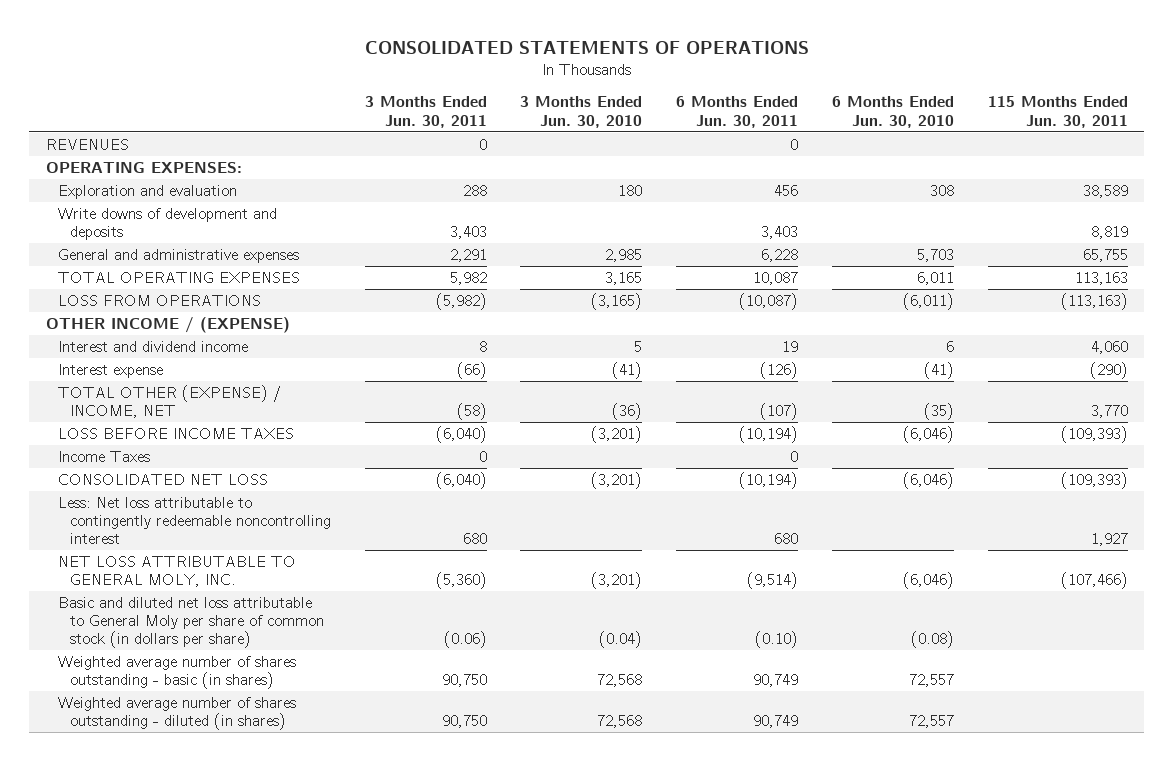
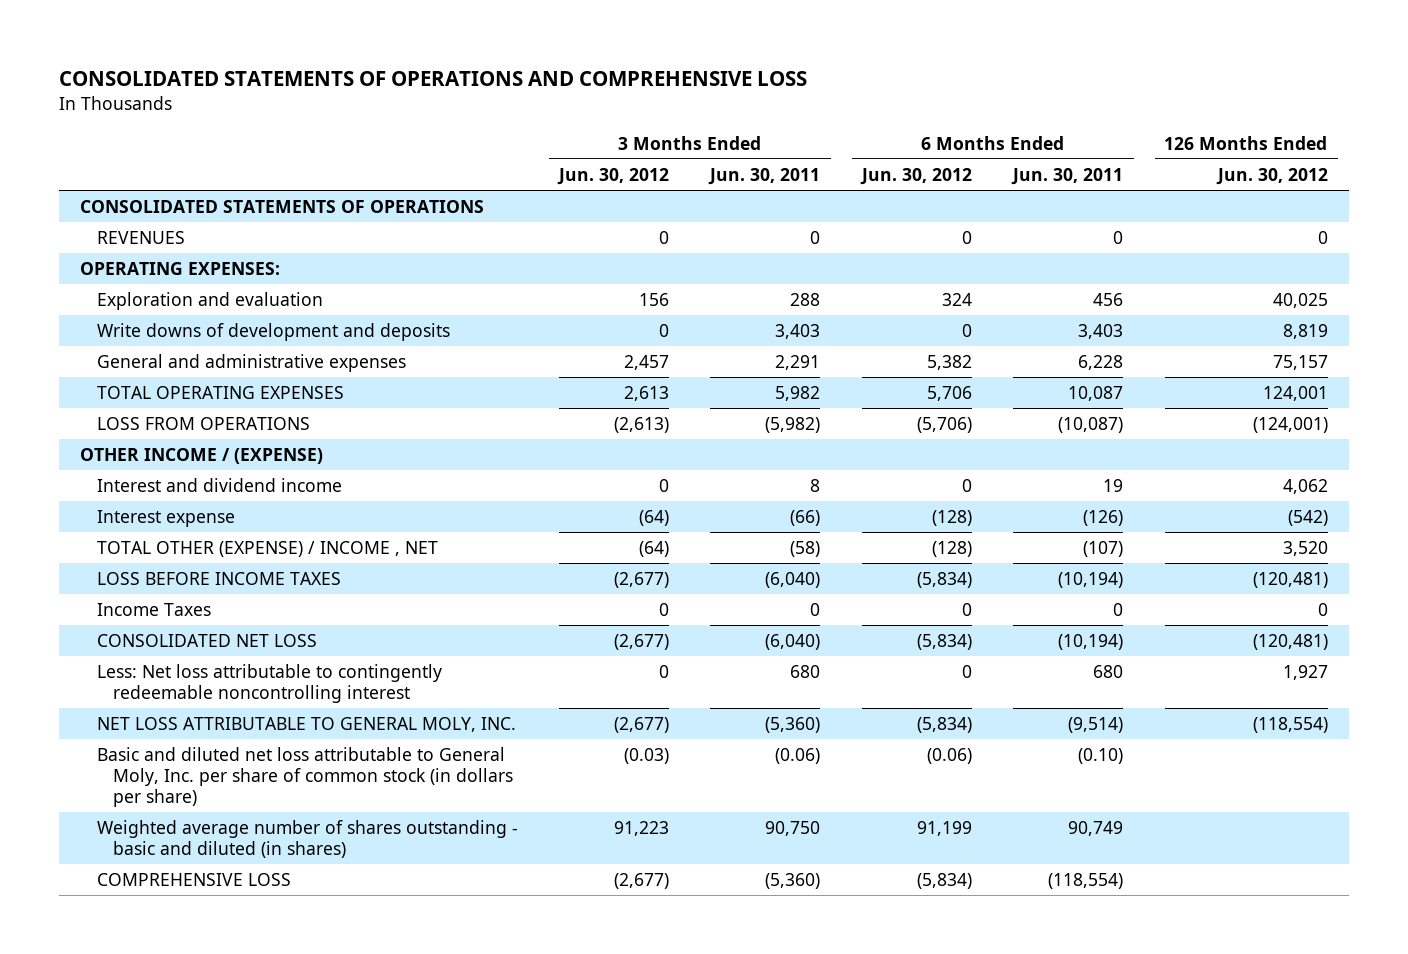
- CONSOLIDATED STATEMENTS OF OPERATIONS
+ CONSOLIDATED STATEMENTS OF OPERATIONS AND COMPREHENSIVE LOSS
- | 3 Months Ended Jun. 30, 2011 | 3 Months Ended Jun. 30, 2010 | 6 Months Ended Jun. 30, 2011 | 6 Months Ended Jun. 30, 2010 | 115 Months Ended Jun. 30, 2011
+ | 3 Months Ended Jun. 30, 2012 | 3 Months Ended Jun. 30, 2011 | 6 Months Ended Jun. 30, 2012 | 6 Months Ended Jun. 30, 2011 | 126 Months Ended Jun. 30, 2012
+ CONSOLIDATED STATEMENTS OF OPERATIONS
- TOTAL OTHER (EXPENSE) / INCOME, NET | (58) | (36) | (107) | (35) | 3,770
+ TOTAL OTHER (EXPENSE) / INCOME , NET | (64) | (58) | (128) | (107) | 3,520
- Basic and diluted net loss attributable to General Moly per share of common stock (in dollars per share) | (0.06) | (0.04) | (0.10) | (0.08) |
- Weighted average number of shares outstanding - basic (in shares) | 90,750 | 72,568 | 90,749 | 72,557 |
- Weighted average number of shares outstanding - diluted (in shares) | 90,750 | 72,568 | 90,749 | 72,557 |
+ Basic and diluted net loss attributable to General Moly, Inc. per share of common stock (in dollars per share) | (0.03) | (0.06) | (0.06) | (0.10) |
+ Weighted average number of shares outstanding - basic and diluted (in shares) | 91,223 | 90,750 | 91,199 | 90,749 |
+ COMPREHENSIVE LOSS | (2,677) | (5,360) | (5,834) | (118,554) |

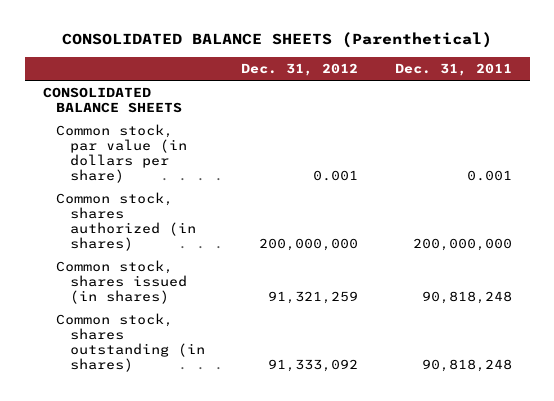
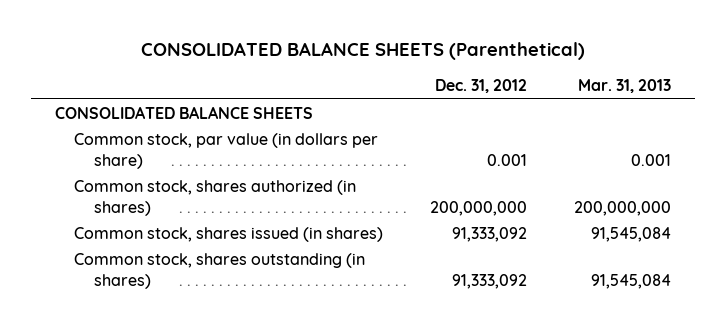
- | Dec. 31, 2012 | Dec. 31, 2011
+ | Dec. 31, 2012 | Mar. 31, 2013
- Common stock, shares issued (in shares) | 91,321,259 | 90,818,248
+ Common stock, shares issued (in shares) | 91,333,092 | 91,545,084

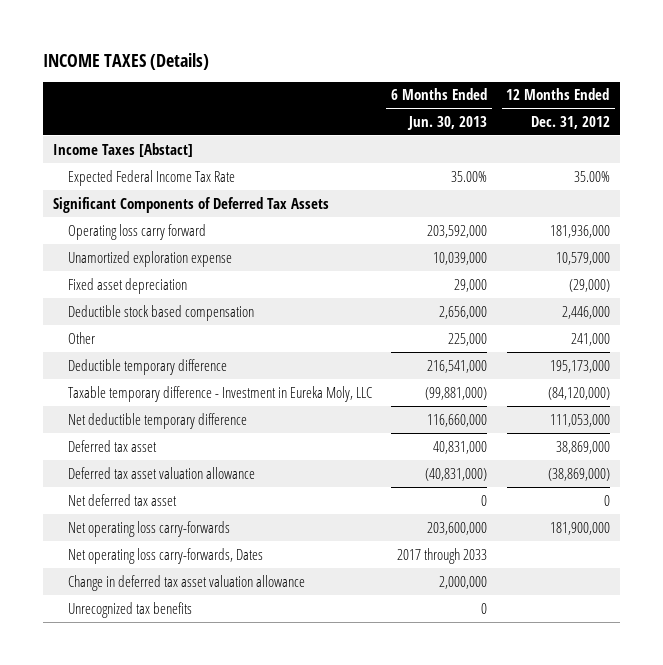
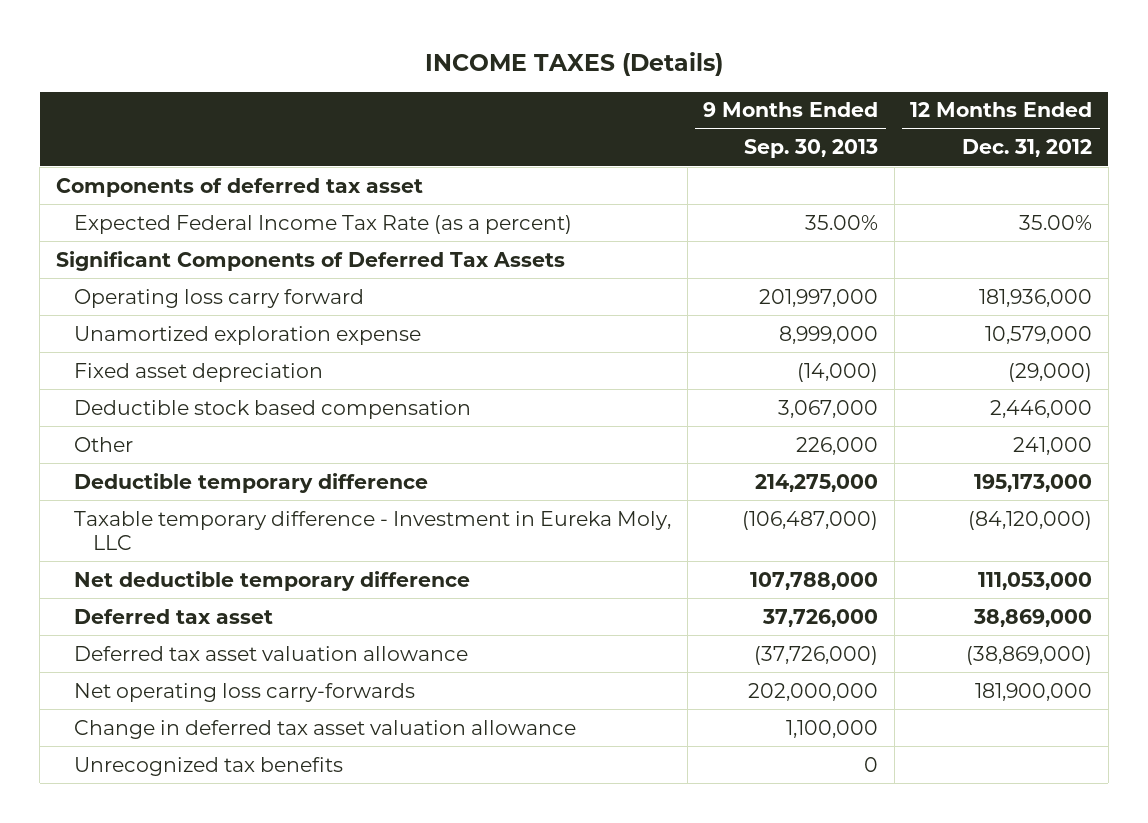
- | 6 Months Ended Jun. 30, 2013 | 12 Months Ended Dec. 31, 2012
+ | 9 Months Ended Sep. 30, 2013 | 12 Months Ended Dec. 31, 2012
- Income Taxes [Abstact]
- Expected Federal Income Tax Rate | 35.00% | 35.00%
+ Components of deferred tax asset
+ Expected Federal Income Tax Rate (as a percent) | 35.00% | 35.00%
- Net deferred tax asset | 0 | 0
- Net operating loss carry-forwards, Dates | 2017 through 2033 |

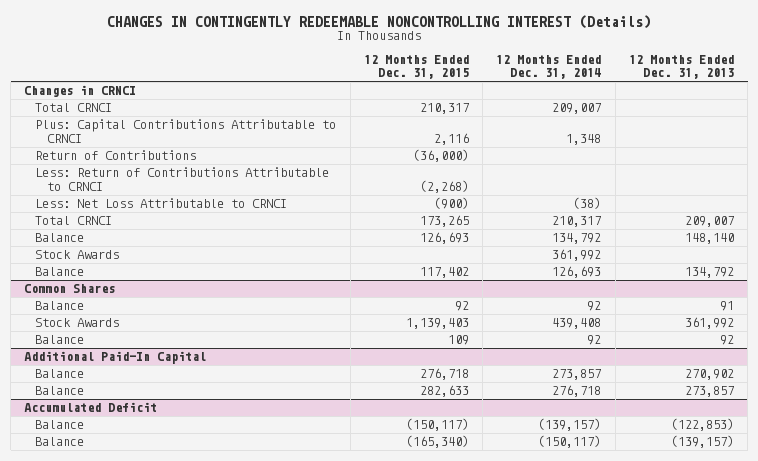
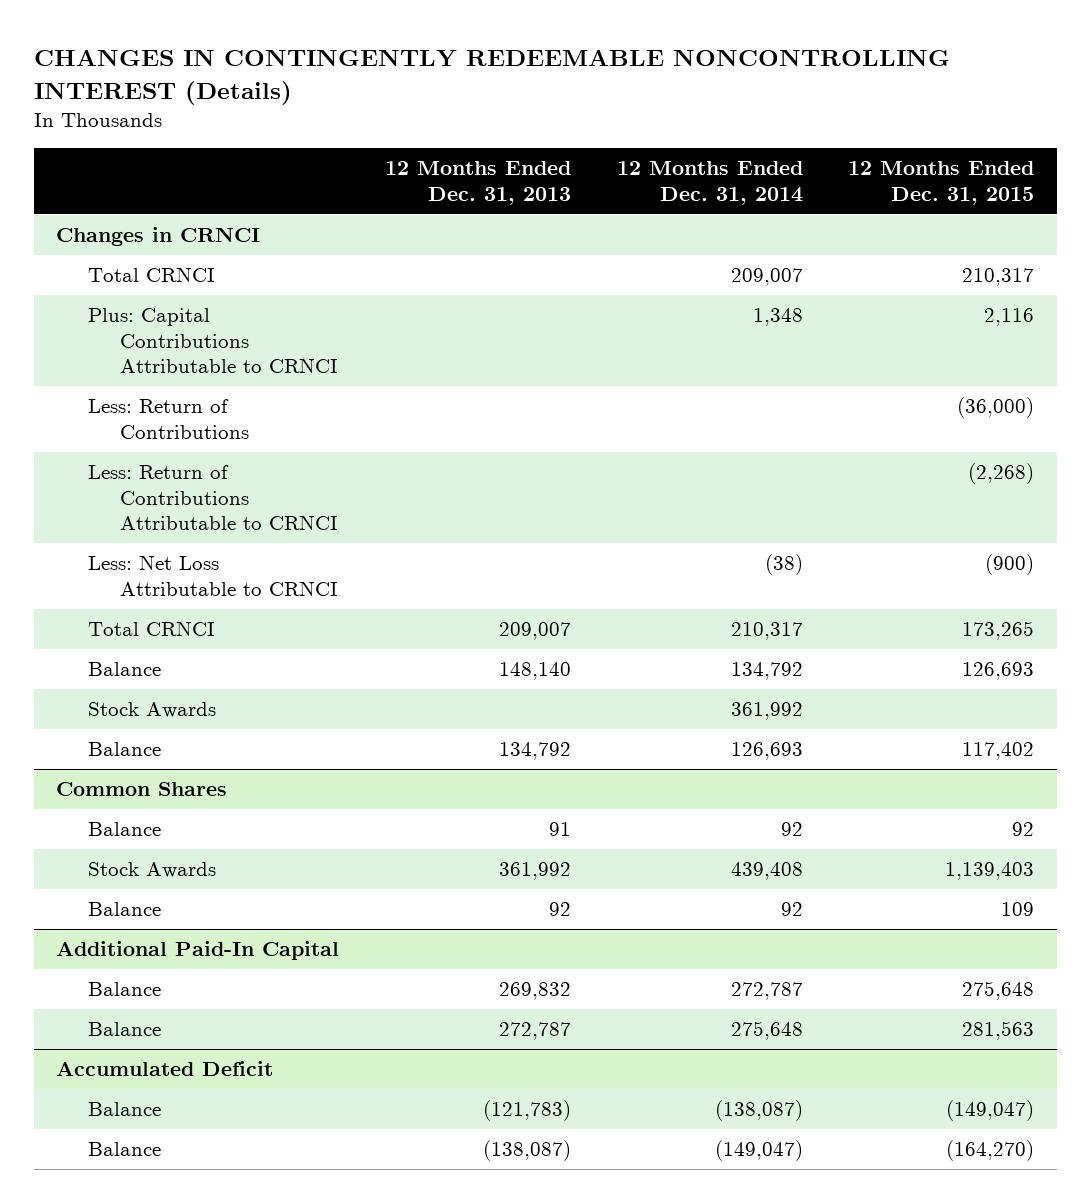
- | 12 Months Ended Dec. 31, 2015 | 12 Months Ended Dec. 31, 2014 | 12 Months Ended Dec. 31, 2013
+ | 12 Months Ended Dec. 31, 2013 | 12 Months Ended Dec. 31, 2014 | 12 Months Ended Dec. 31, 2015
- Return of Contributions | (36,000) | |
+ Less: Return of Contributions | | | (36,000)
@ Additional Paid-In Capital
- Balance | 276,718 | 273,857 | 270,902
- Balance | 282,633 | 276,718 | 273,857
+ Balance | 269,832 | 272,787 | 275,648
+ Balance | 272,787 | 275,648 | 281,563
@ Accumulated Deficit
- Balance | (150,117) | (139,157) | (122,853)
- Balance | (165,340) | (150,117) | (139,157)
+ Balance | (121,783) | (138,087) | (149,047)
+ Balance | (138,087) | (149,047) | (164,270)

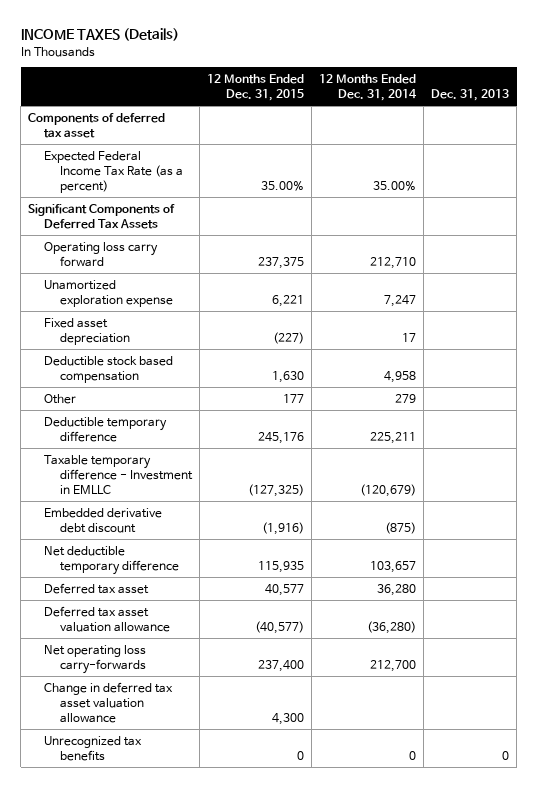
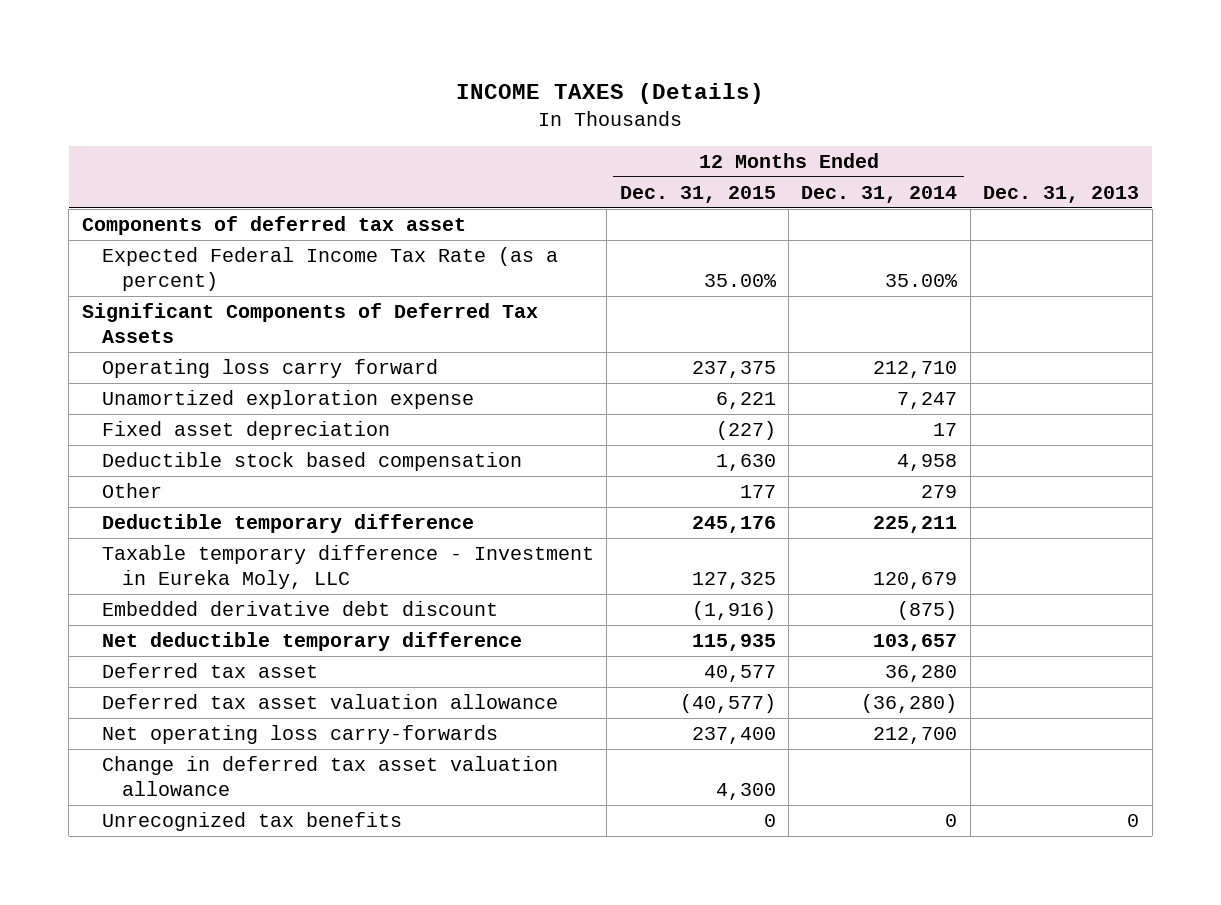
- Taxable temporary difference - Investment in EMLLC | (127,325) | (120,679) |
+ Taxable temporary difference - Investment in Eureka Moly, LLC | 127,325 | 120,679 |

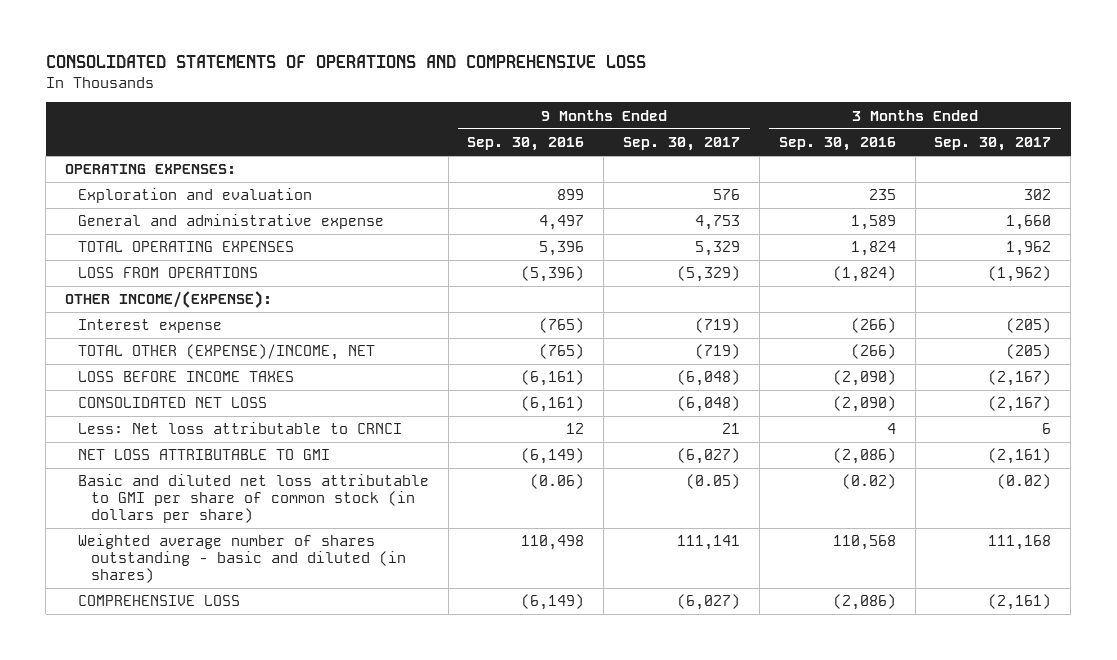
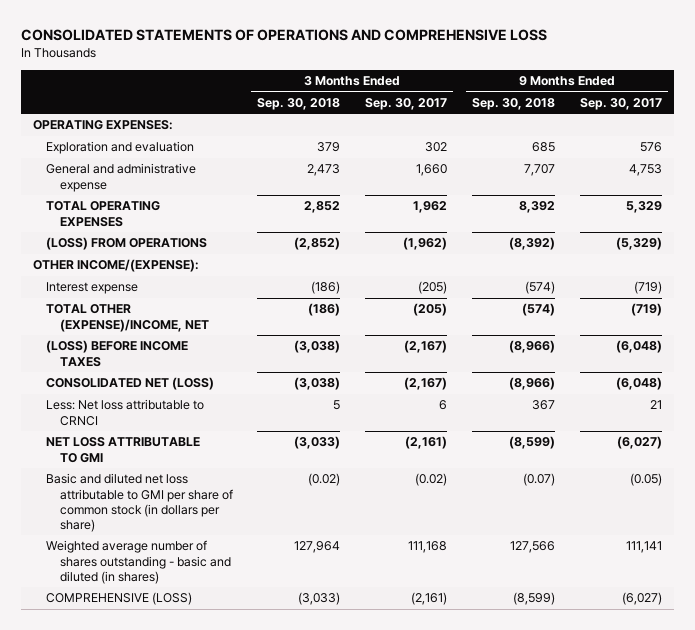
- | 9 Months Ended Sep. 30, 2016 | 9 Months Ended Sep. 30, 2017 | 3 Months Ended Sep. 30, 2016 | 3 Months Ended Sep. 30, 2017
+ | 3 Months Ended Sep. 30, 2018 | 3 Months Ended Sep. 30, 2017 | 9 Months Ended Sep. 30, 2018 | 9 Months Ended Sep. 30, 2017
- LOSS FROM OPERATIONS | (5,396) | (5,329) | (1,824) | (1,962)
+ (LOSS) FROM OPERATIONS | (2,852) | (1,962) | (8,392) | (5,329)
- LOSS BEFORE INCOME TAXES | (6,161) | (6,048) | (2,090) | (2,167)
- CONSOLIDATED NET LOSS | (6,161) | (6,048) | (2,090) | (2,167)
+ (LOSS) BEFORE INCOME TAXES | (3,038) | (2,167) | (8,966) | (6,048)
+ CONSOLIDATED NET (LOSS) | (3,038) | (2,167) | (8,966) | (6,048)
- COMPREHENSIVE LOSS | (6,149) | (6,027) | (2,086) | (2,161)
+ COMPREHENSIVE (LOSS) | (3,033) | (2,161) | (8,599) | (6,027)

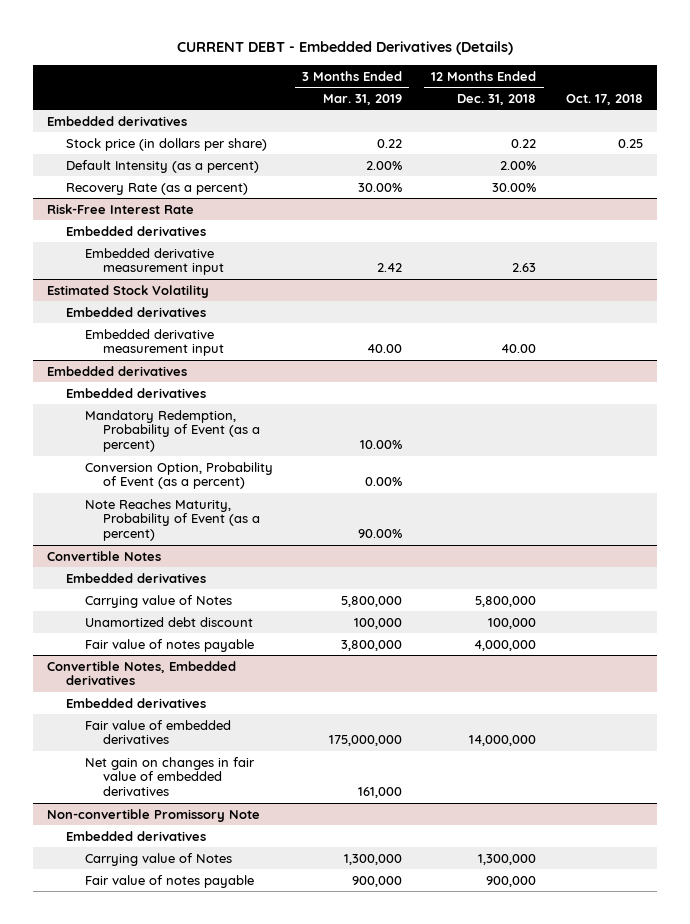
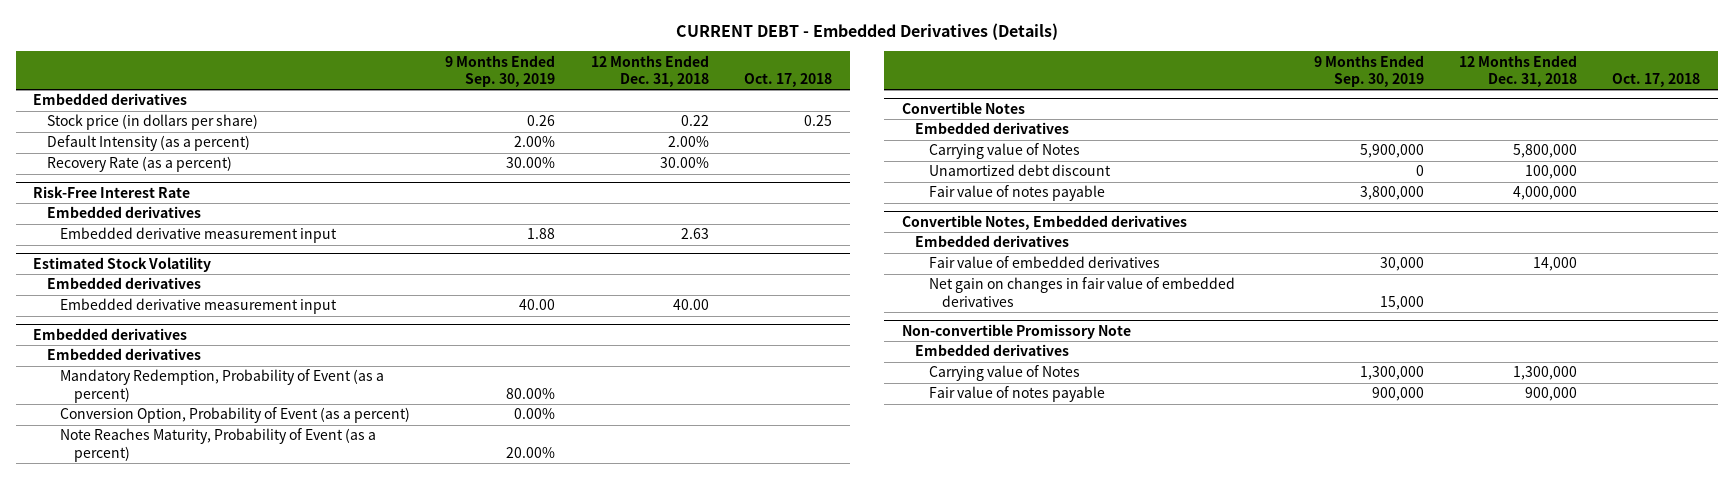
- | 3 Months Ended Mar. 31, 2019 | 12 Months Ended Dec. 31, 2018 | Oct. 17, 2018
+ | 9 Months Ended Sep. 30, 2019 | 12 Months Ended Dec. 31, 2018 | Oct. 17, 2018
@ Convertible Notes, Embedded derivatives
- Fair value of embedded derivatives | 175,000,000 | 14,000,000 |
+ Fair value of embedded derivatives | 30,000 | 14,000 |

